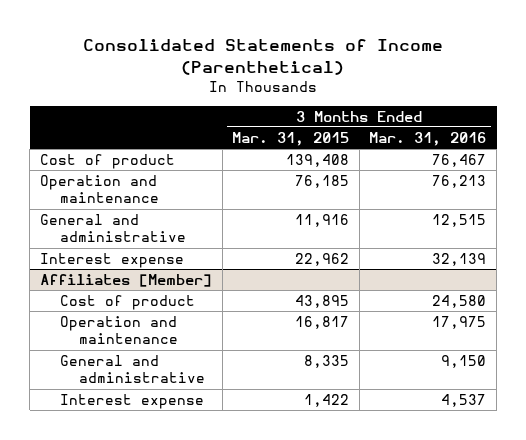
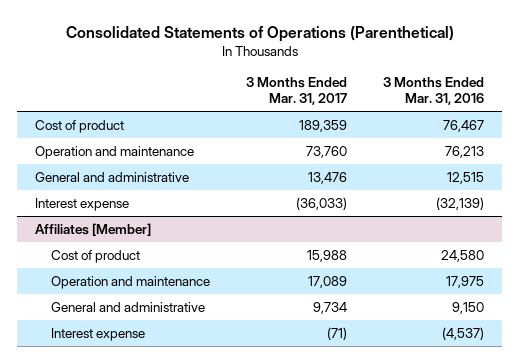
- Consolidated Statements of Income (Parenthetical)
+ Consolidated Statements of Operations (Parenthetical)
- | 3 Months Ended Mar. 31, 2015 | 3 Months Ended Mar. 31, 2016
+ | 3 Months Ended Mar. 31, 2017 | 3 Months Ended Mar. 31, 2016
- Interest expense | 22,962 | 32,139
+ Interest expense | (36,033) | (32,139)
@ Affiliates [Member]
- Interest expense | 1,422 | 4,537
+ Interest expense | (71) | (4,537)

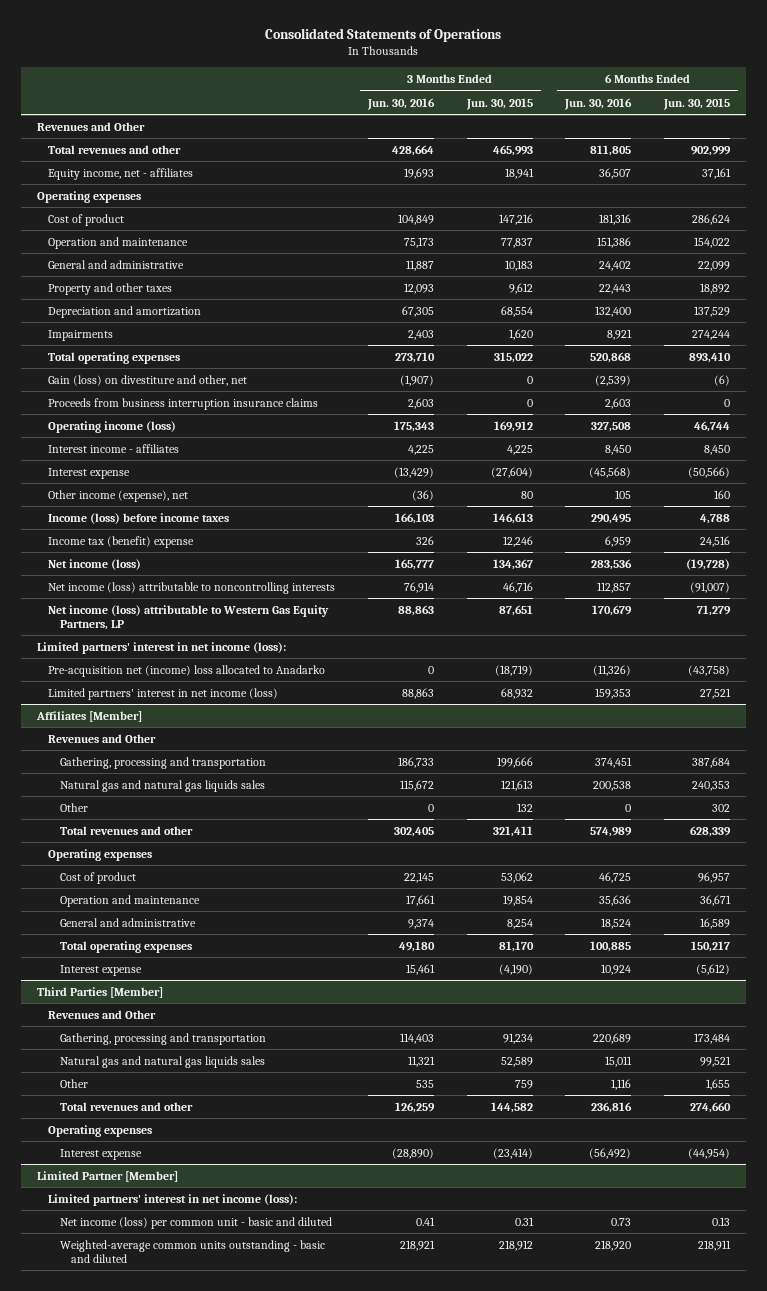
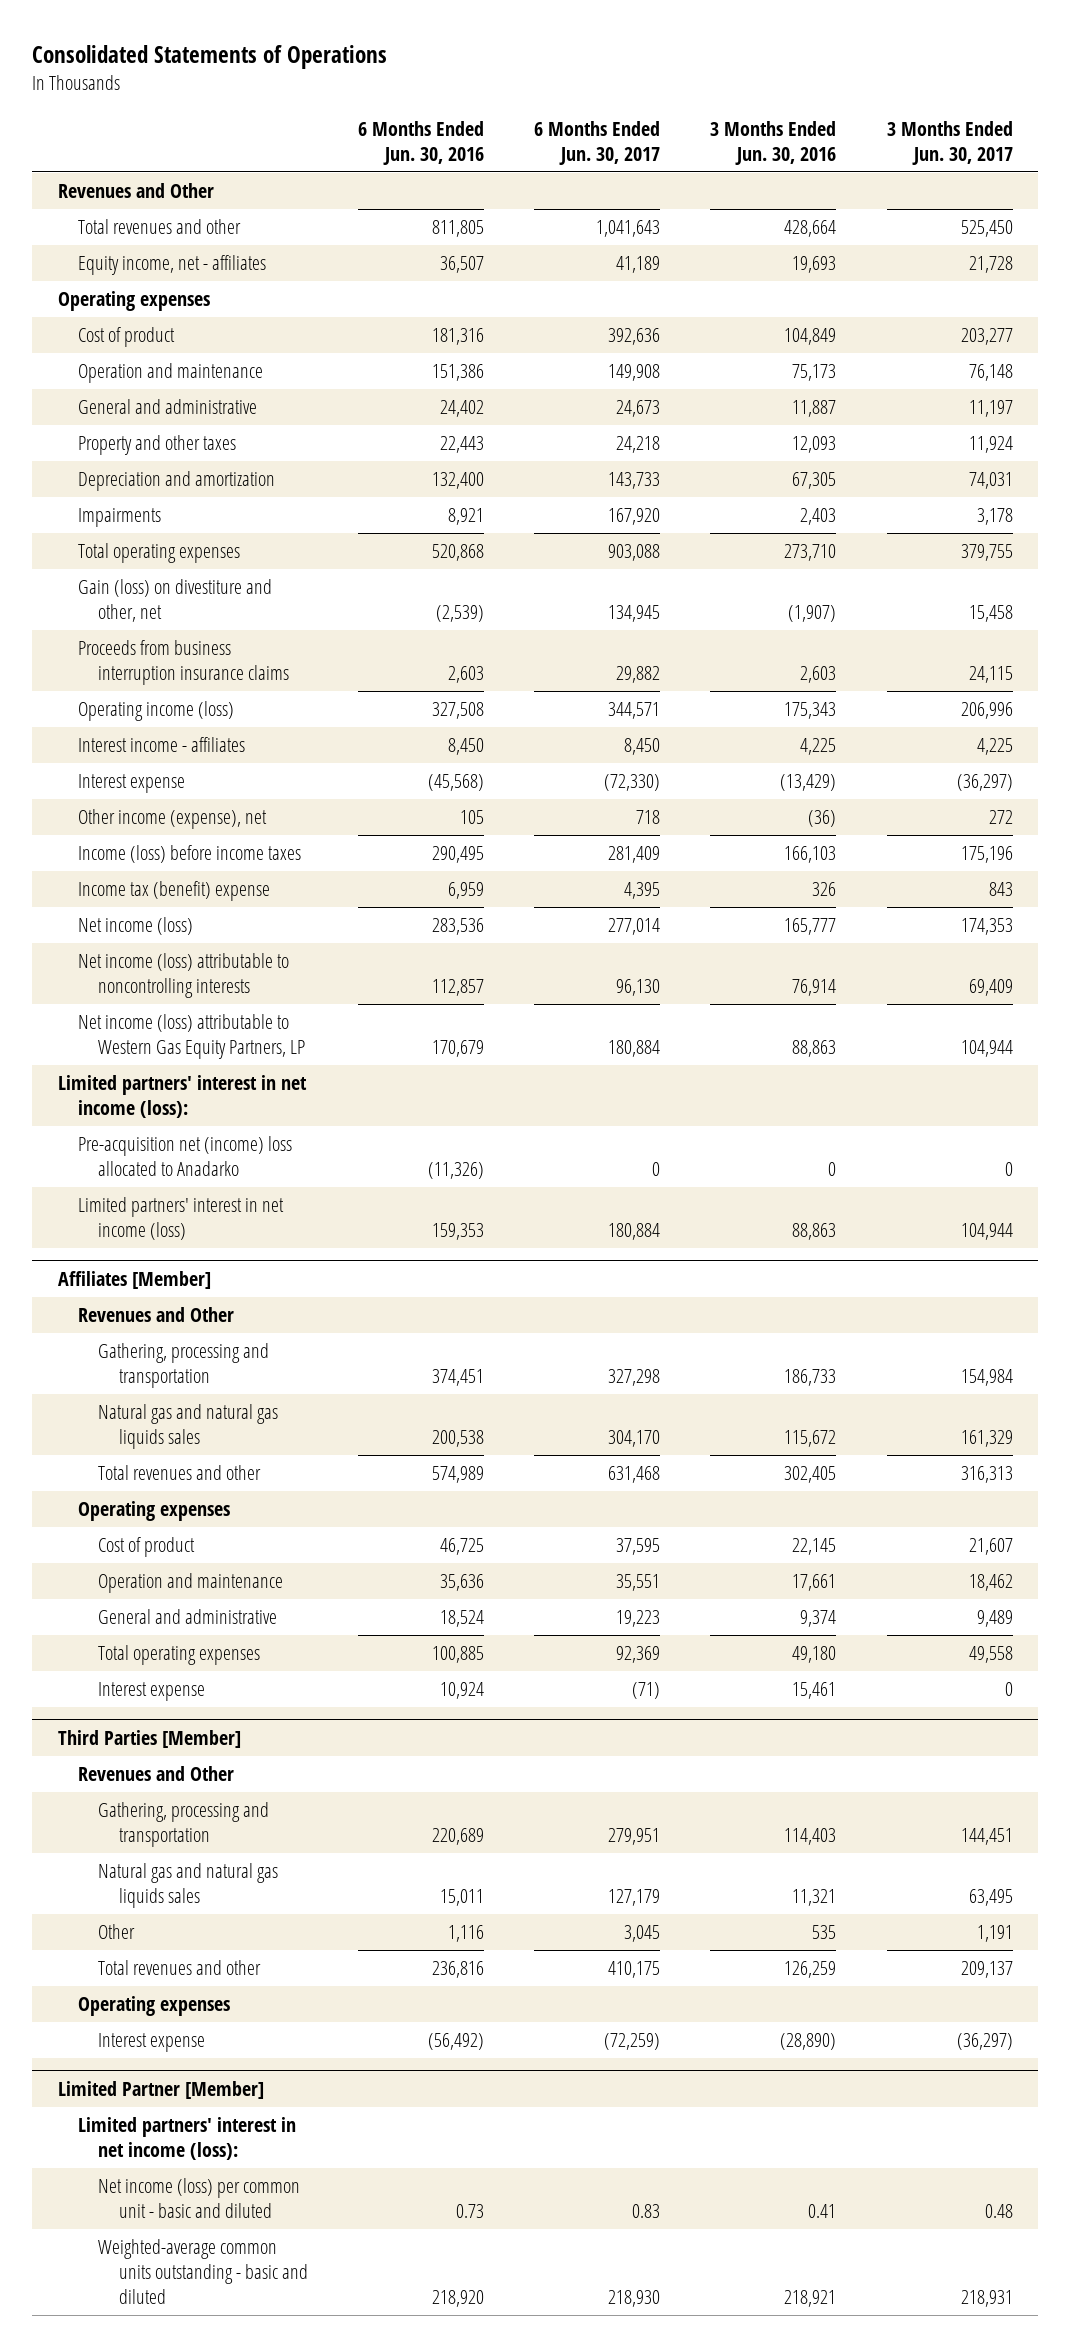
- | 3 Months Ended Jun. 30, 2016 | 3 Months Ended Jun. 30, 2015 | 6 Months Ended Jun. 30, 2016 | 6 Months Ended Jun. 30, 2015
+ | 6 Months Ended Jun. 30, 2016 | 6 Months Ended Jun. 30, 2017 | 3 Months Ended Jun. 30, 2016 | 3 Months Ended Jun. 30, 2017
@ Affiliates [Member]
- Other | 0 | 132 | 0 | 302

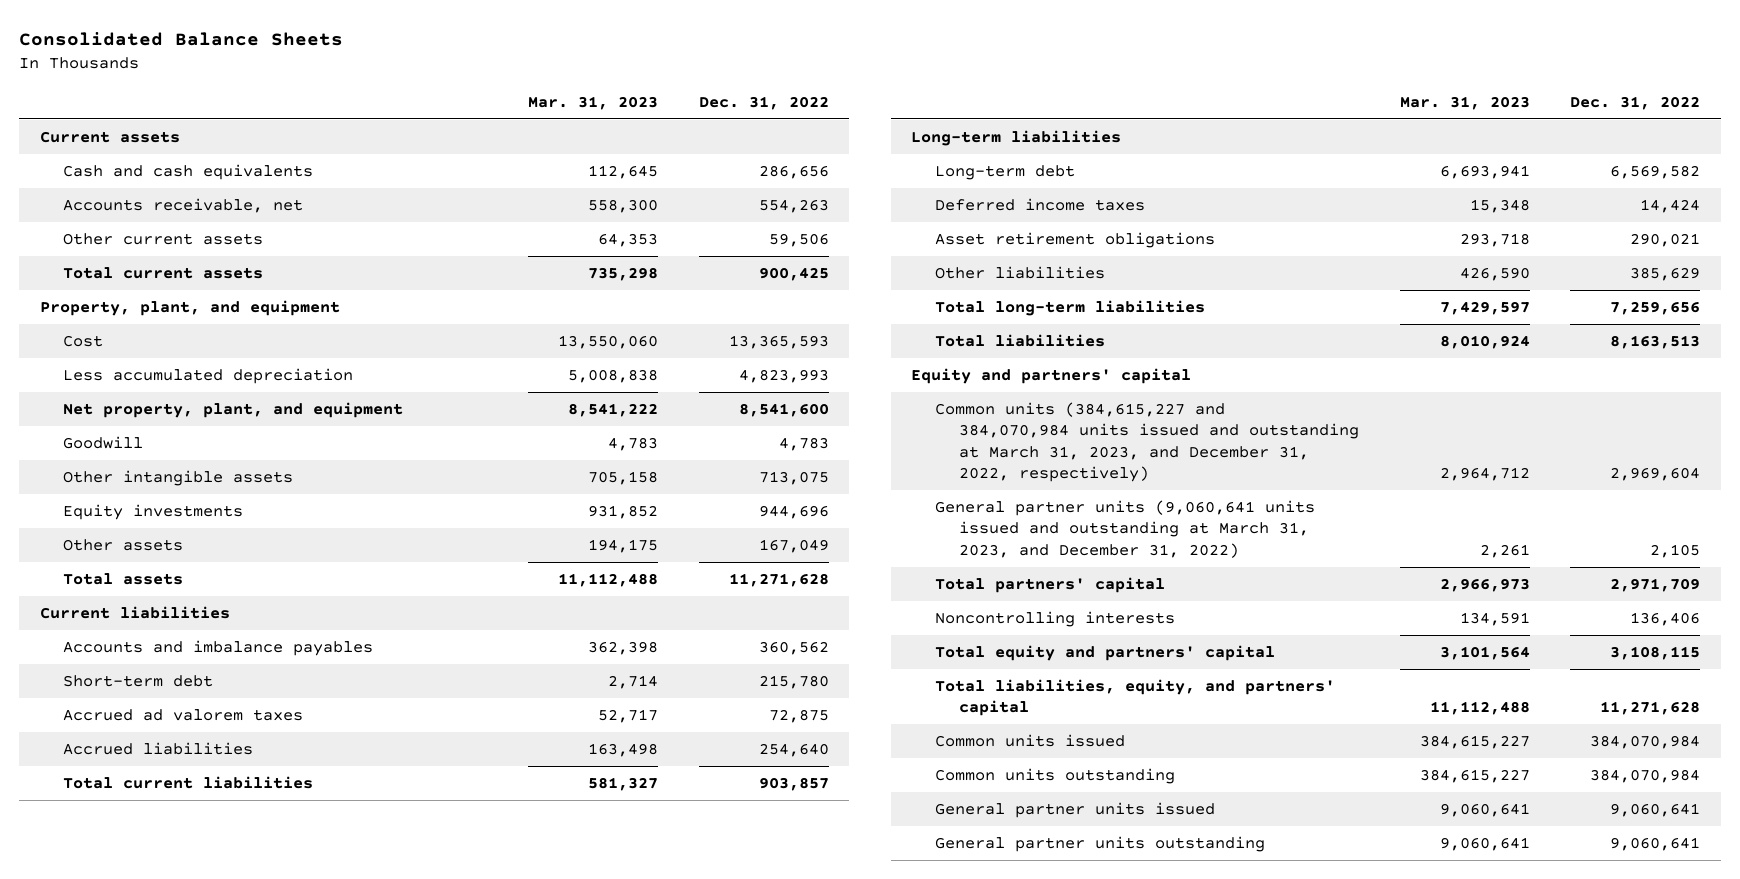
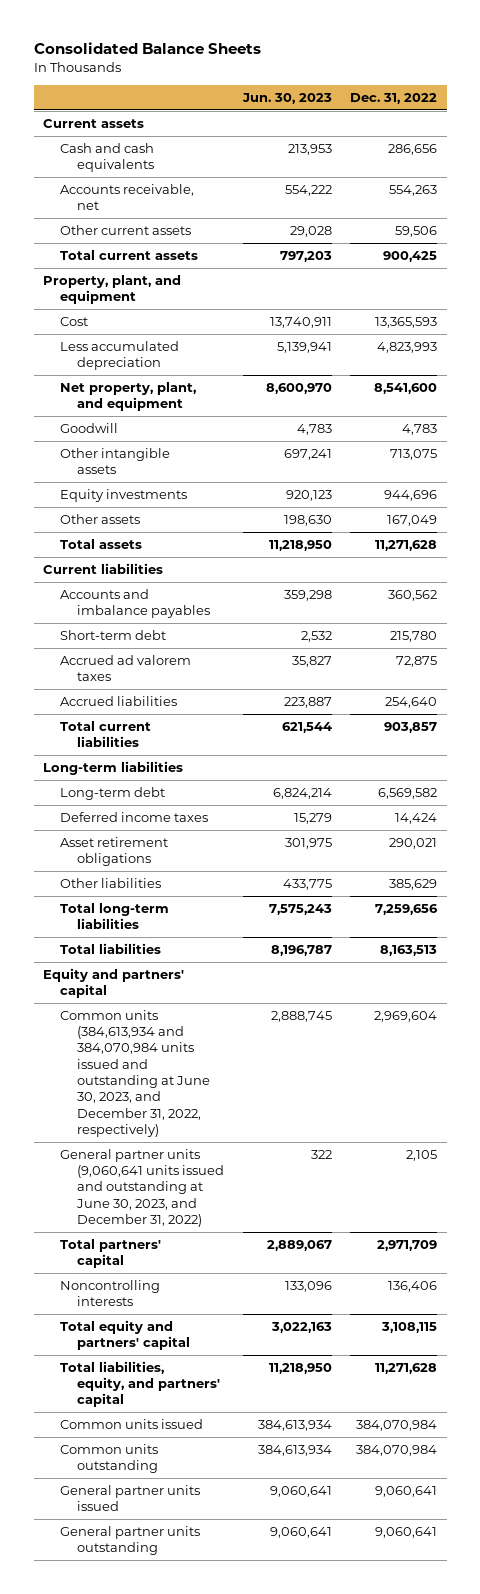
- | Mar. 31, 2023 | Dec. 31, 2022
+ | Jun. 30, 2023 | Dec. 31, 2022
- Common units (384,615,227 and 384,070,984 units issued and outstanding at March 31, 2023, and December 31, 2022, respectively) | 2,964,712 | 2,969,604
- General partner units (9,060,641 units issued and outstanding at March 31, 2023, and December 31, 2022) | 2,261 | 2,105
+ Common units (384,613,934 and 384,070,984 units issued and outstanding at June 30, 2023, and December 31, 2022, respectively) | 2,888,745 | 2,969,604
+ General partner units (9,060,641 units issued and outstanding at June 30, 2023, and December 31, 2022) | 322 | 2,105

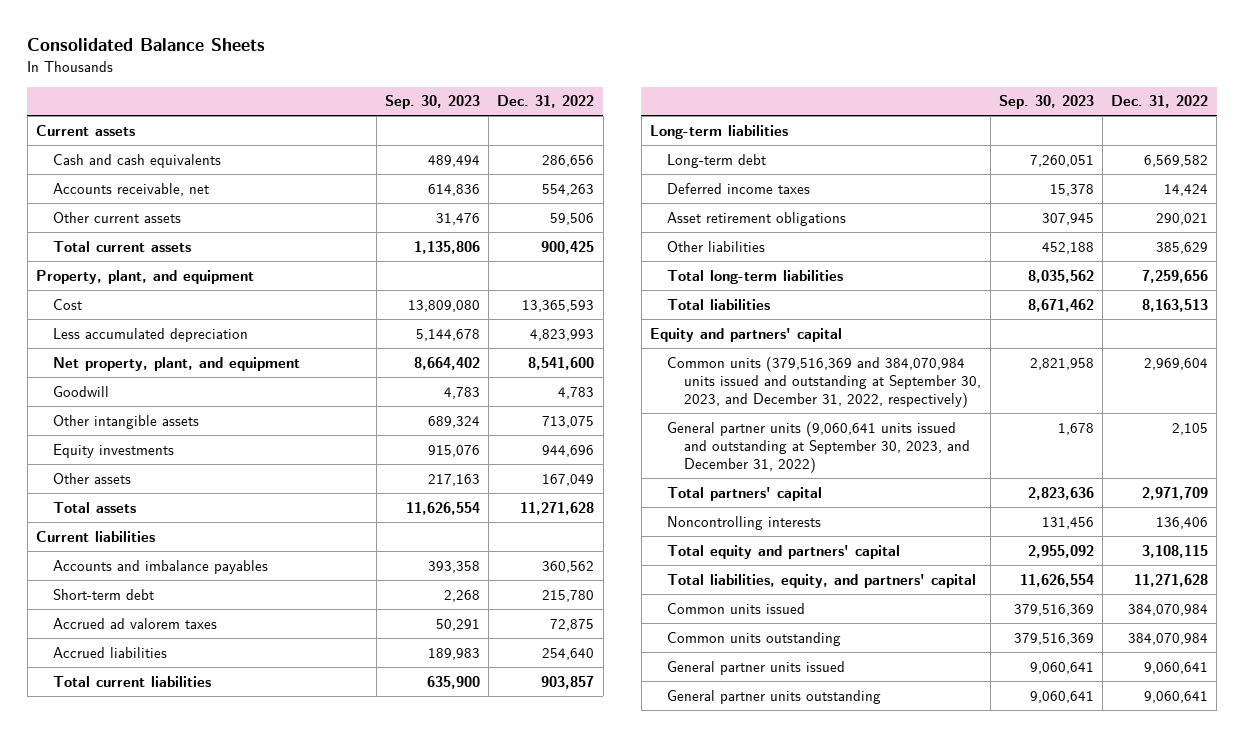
- | Jun. 30, 2023 | Dec. 31, 2022
+ | Sep. 30, 2023 | Dec. 31, 2022
- Common units (384,613,934 and 384,070,984 units issued and outstanding at June 30, 2023, and December 31, 2022, respectively) | 2,888,745 | 2,969,604
- General partner units (9,060,641 units issued and outstanding at June 30, 2023, and December 31, 2022) | 322 | 2,105
+ Common units (379,516,369 and 384,070,984 units issued and outstanding at September 30, 2023, and December 31, 2022, respectively) | 2,821,958 | 2,969,604
+ General partner units (9,060,641 units issued and outstanding at September 30, 2023, and December 31, 2022) | 1,678 | 2,105

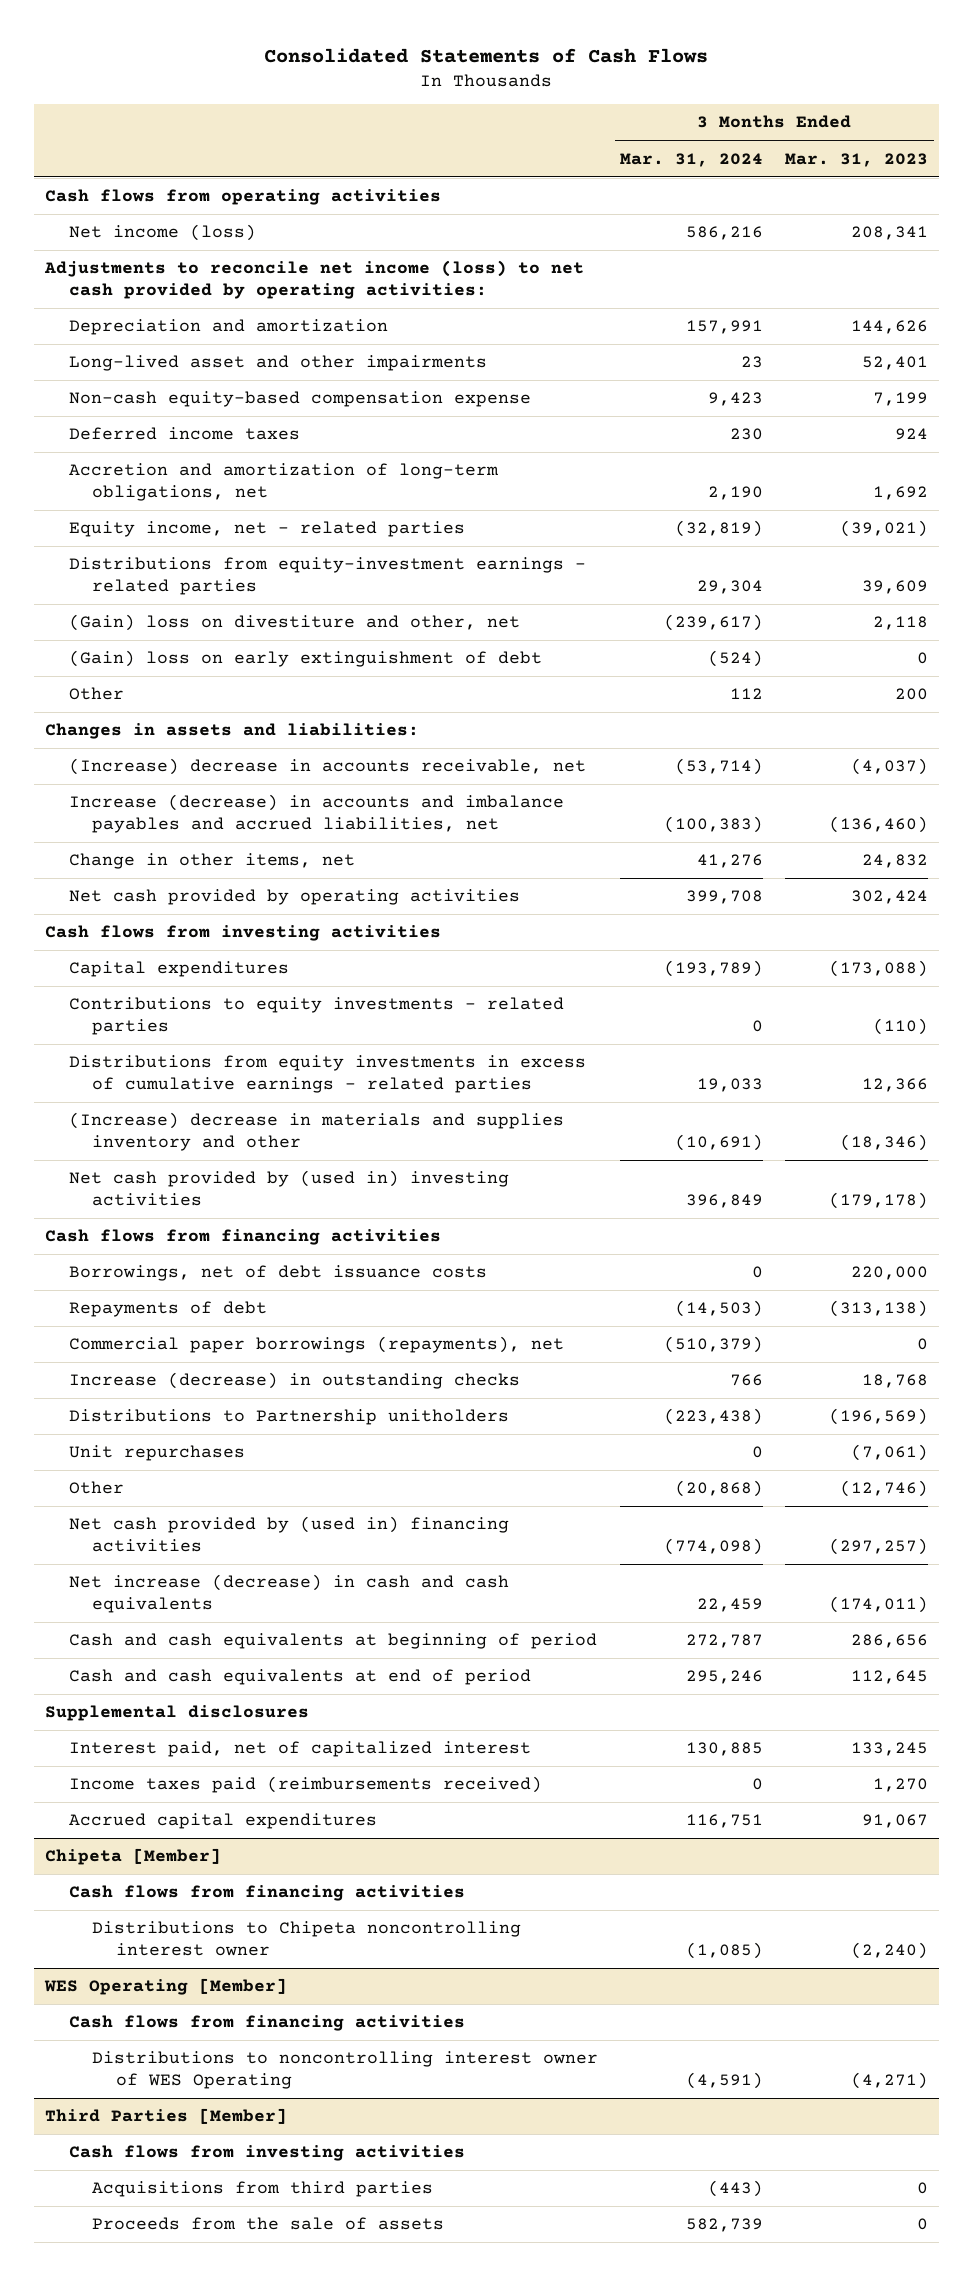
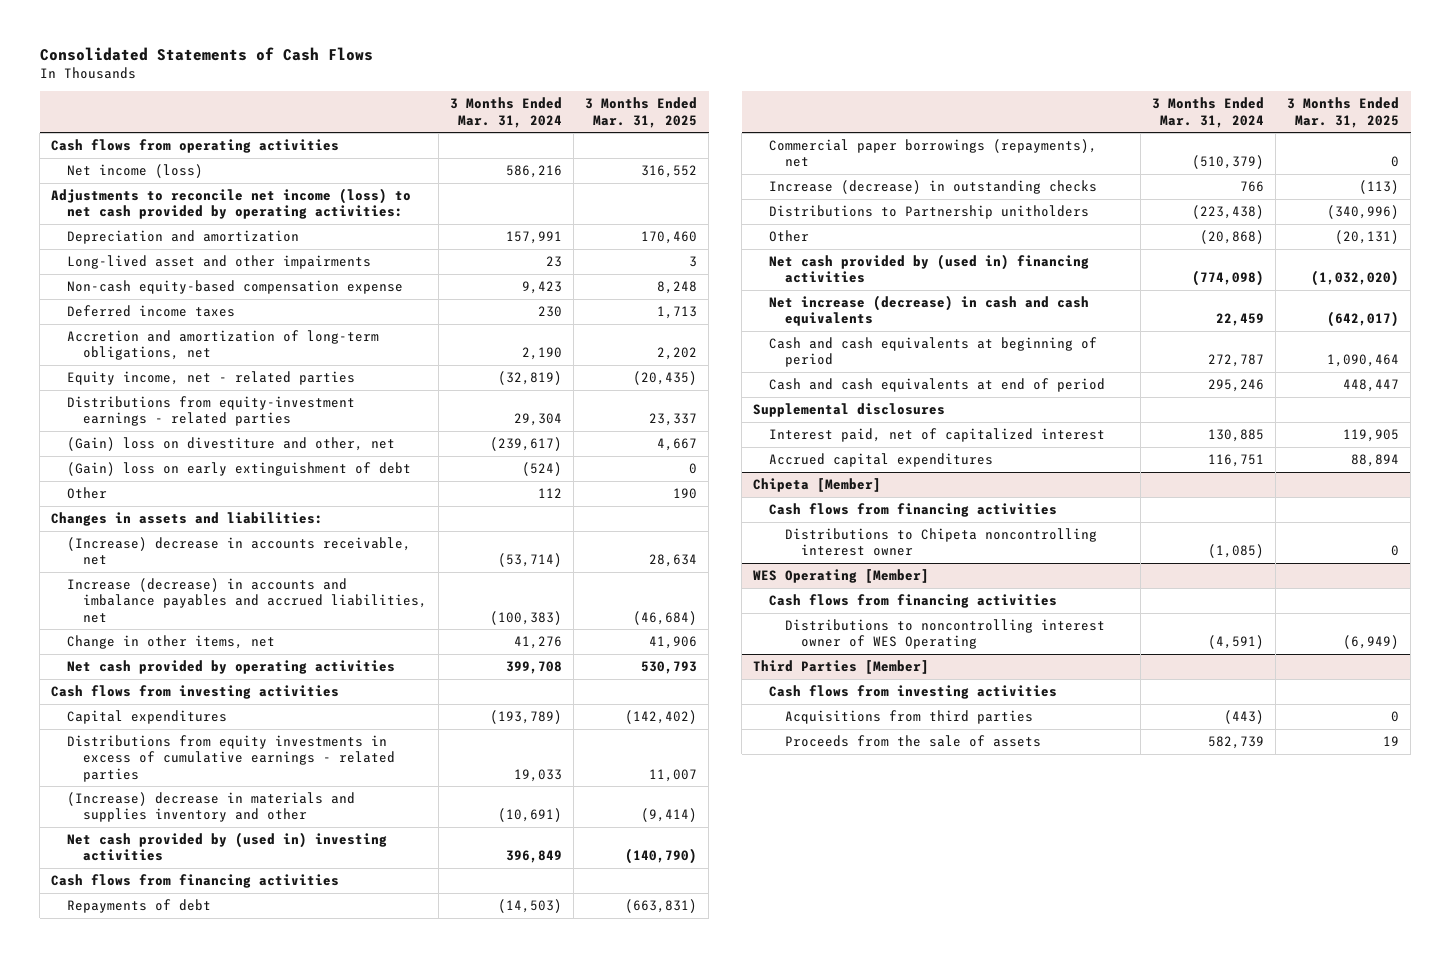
- | 3 Months Ended Mar. 31, 2024 | 3 Months Ended Mar. 31, 2023
+ | 3 Months Ended Mar. 31, 2024 | 3 Months Ended Mar. 31, 2025
- Contributions to equity investments - related parties | 0 | (110)
- Borrowings, net of debt issuance costs | 0 | 220,000
- Unit repurchases | 0 | (7,061)
- Income taxes paid (reimbursements received) | 0 | 1,270

